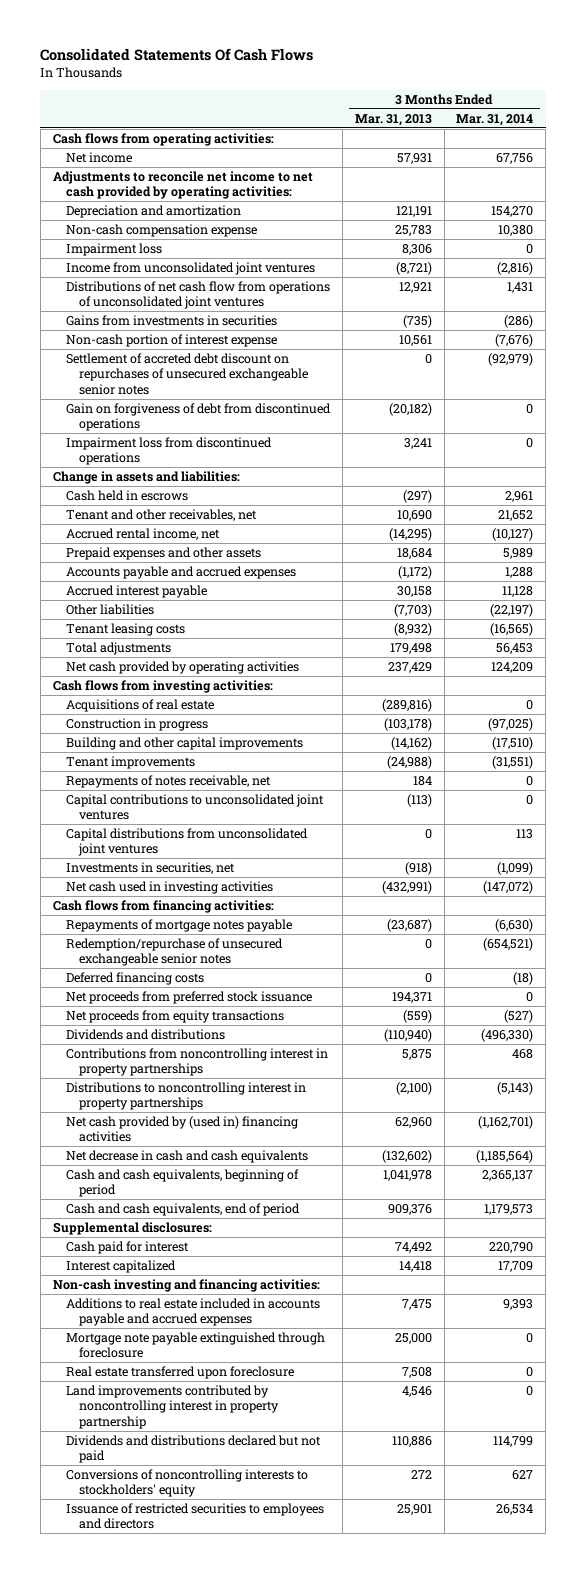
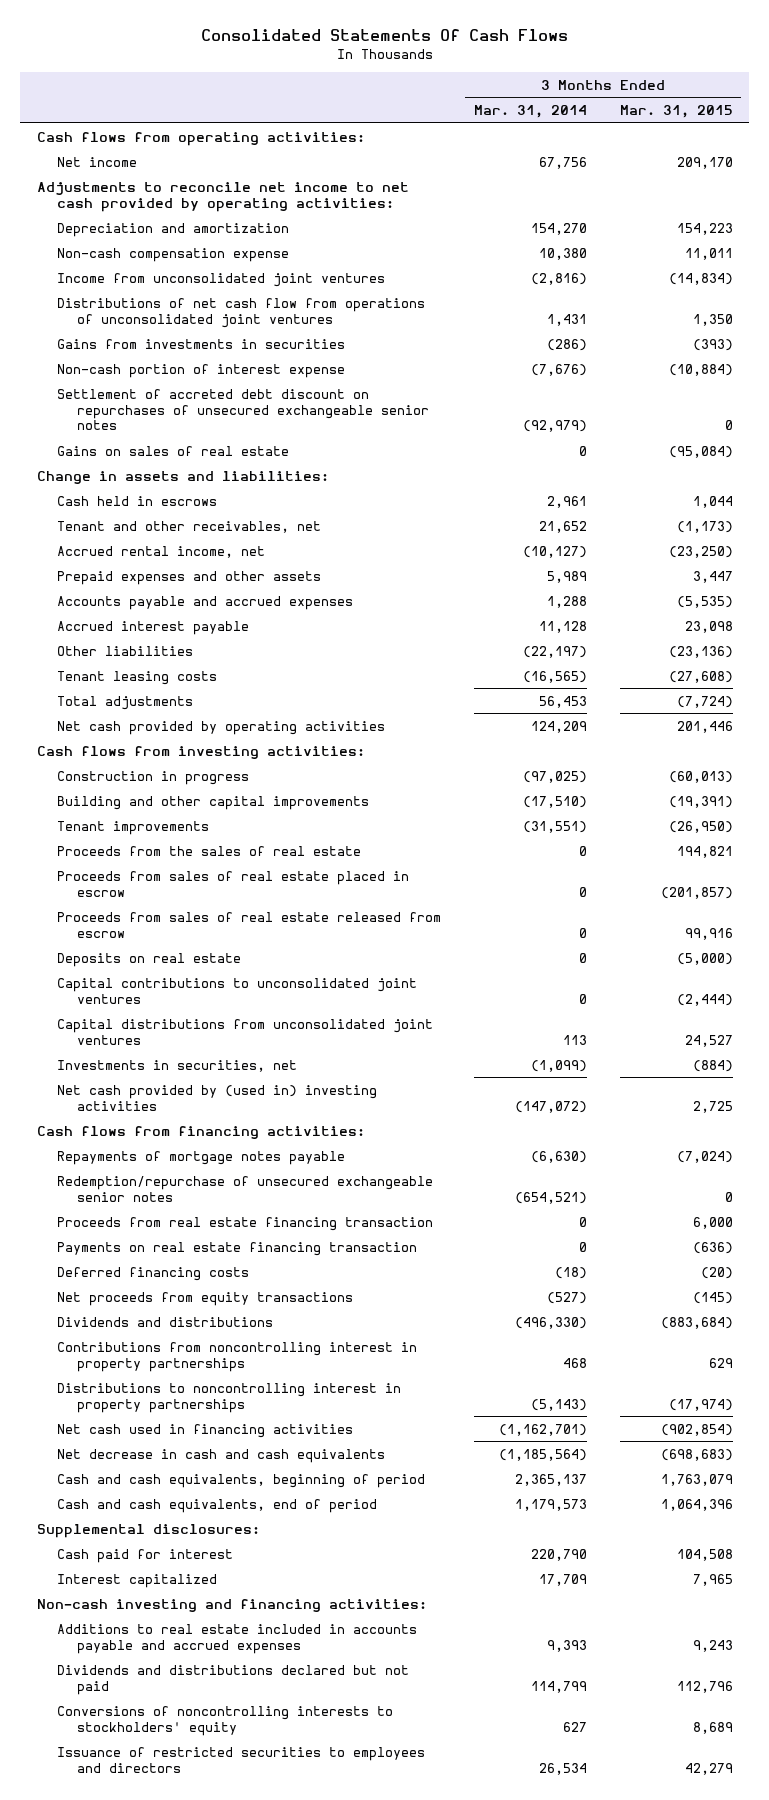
- | 3 Months Ended Mar. 31, 2013 | 3 Months Ended Mar. 31, 2014
+ | 3 Months Ended Mar. 31, 2014 | 3 Months Ended Mar. 31, 2015
- Impairment loss | 8,306 | 0
- Gain on forgiveness of debt from discontinued operations | (20,182) | 0
- Impairment loss from discontinued operations | 3,241 | 0
+ Gains on sales of real estate | 0 | (95,084)
- Acquisitions of real estate | (289,816) | 0
- Repayments of notes receivable, net | 184 | 0
+ Proceeds from the sales of real estate | 0 | 194,821
+ Proceeds from sales of real estate placed in escrow | 0 | (201,857)
+ Proceeds from sales of real estate released from escrow | 0 | 99,916
+ Deposits on real estate | 0 | (5,000)
- Net cash used in investing activities | (432,991) | (147,072)
+ Net cash provided by (used in) investing activities | (147,072) | 2,725
+ Proceeds from real estate financing transaction | 0 | 6,000
+ Payments on real estate financing transaction | 0 | (636)
- Net proceeds from preferred stock issuance | 194,371 | 0
- Net cash provided by (used in) financing activities | 62,960 | (1,162,701)
+ Net cash used in financing activities | (1,162,701) | (902,854)
- Mortgage note payable extinguished through foreclosure | 25,000 | 0
- Real estate transferred upon foreclosure | 7,508 | 0
- Land improvements contributed by noncontrolling interest in property partnership | 4,546 | 0

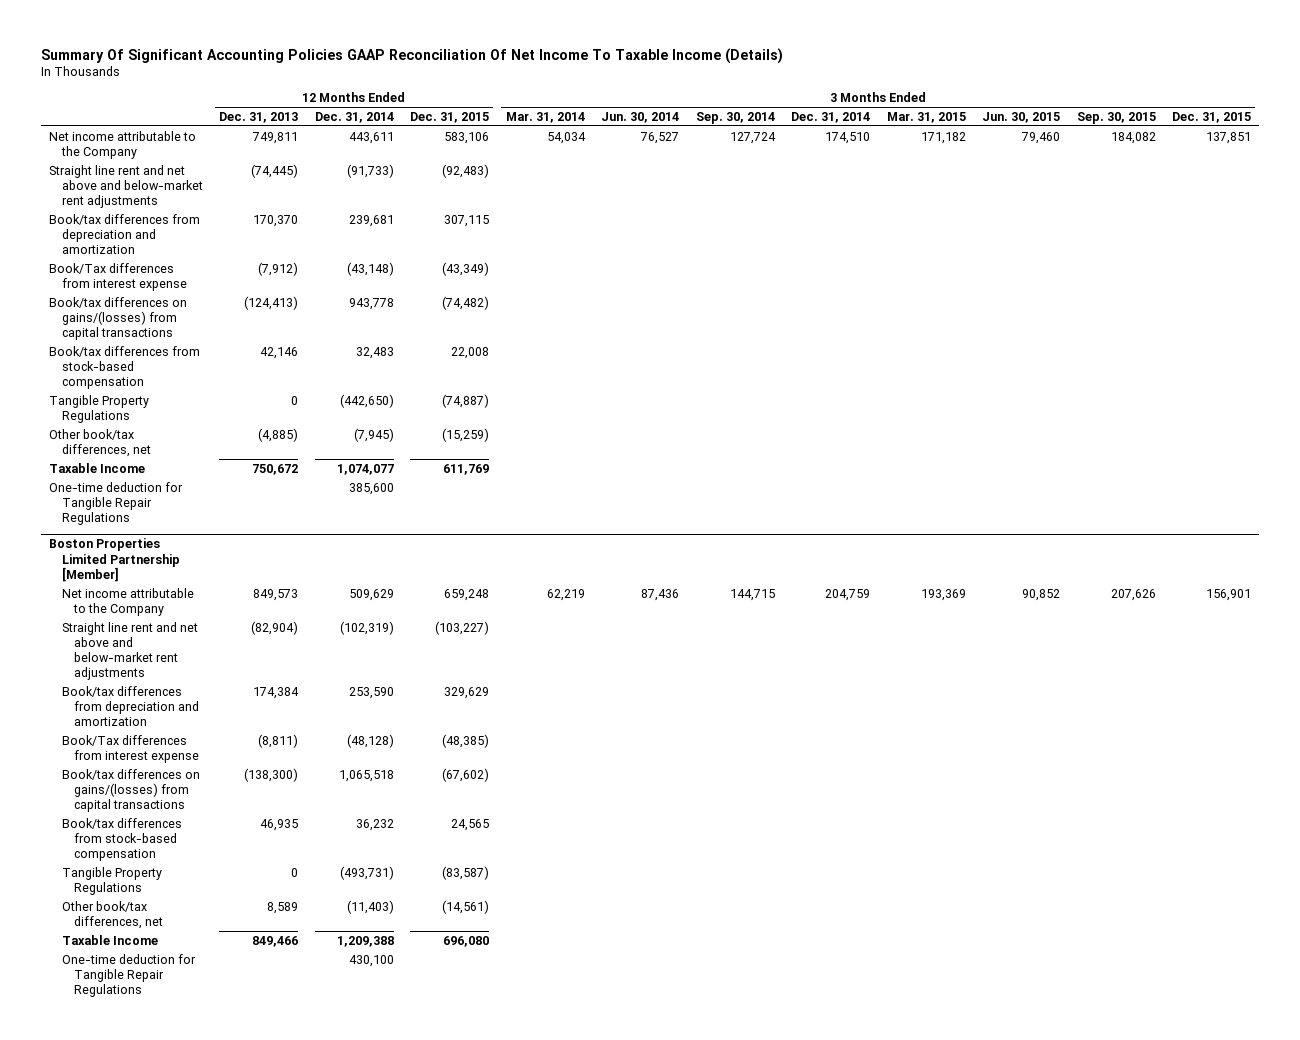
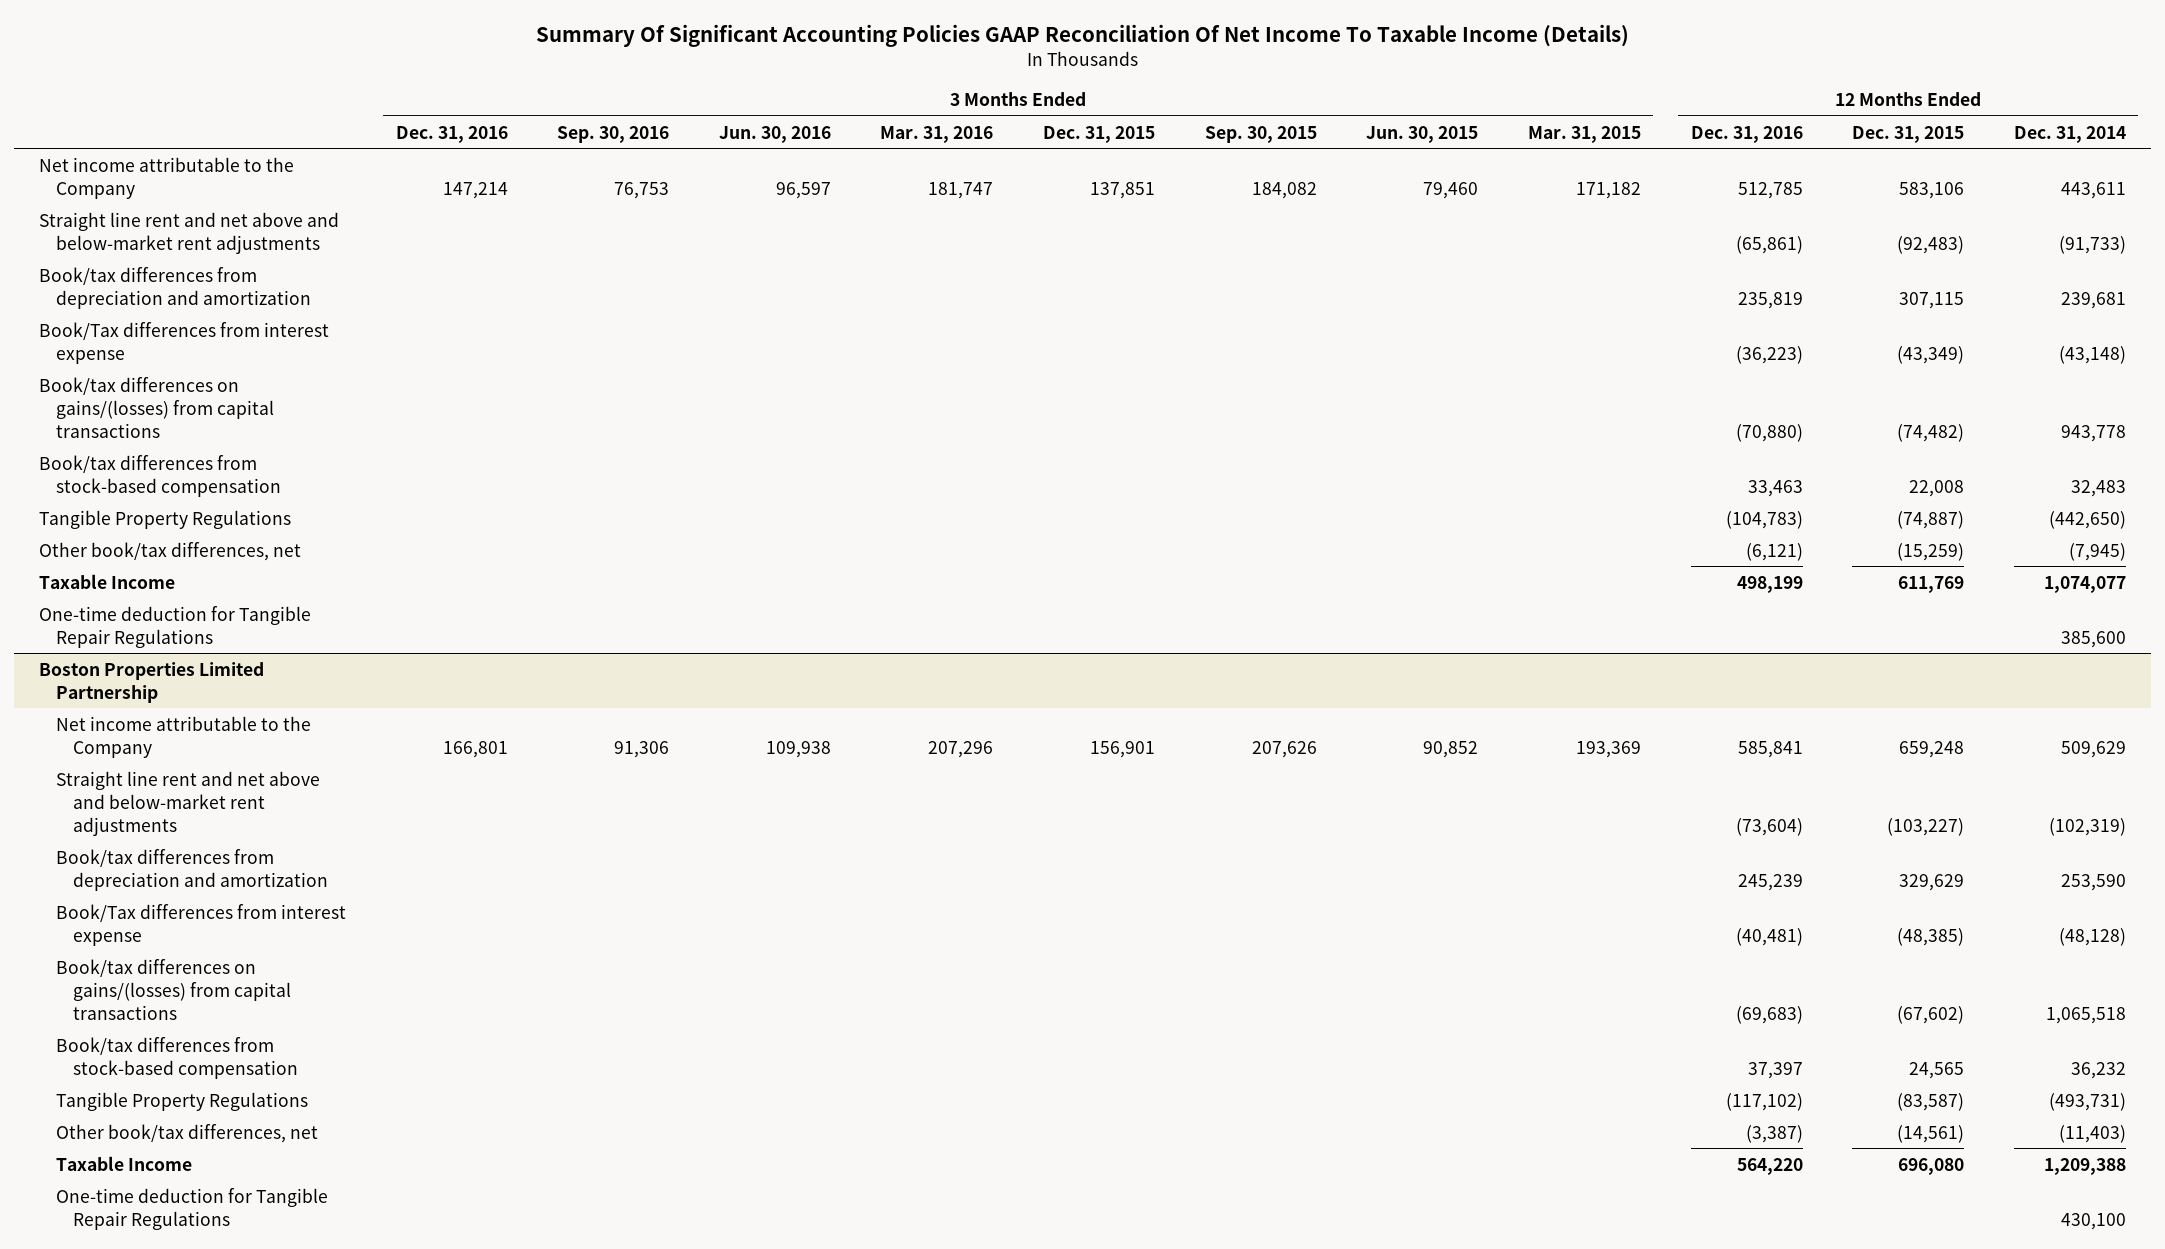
- | 12 Months Ended Dec. 31, 2013 | 12 Months Ended Dec. 31, 2014 | 12 Months Ended Dec. 31, 2015 | 3 Months Ended Mar. 31, 2014 | 3 Months Ended Jun. 30, 2014 | 3 Months Ended Sep. 30, 2014 | 3 Months Ended Dec. 31, 2014 | 3 Months Ended Mar. 31, 2015 | 3 Months Ended Jun. 30, 2015 | 3 Months Ended Sep. 30, 2015 | 3 Months Ended Dec. 31, 2015
+ | 3 Months Ended Dec. 31, 2016 | 3 Months Ended Sep. 30, 2016 | 3 Months Ended Jun. 30, 2016 | 3 Months Ended Mar. 31, 2016 | 3 Months Ended Dec. 31, 2015 | 3 Months Ended Sep. 30, 2015 | 3 Months Ended Jun. 30, 2015 | 3 Months Ended Mar. 31, 2015 | 12 Months Ended Dec. 31, 2016 | 12 Months Ended Dec. 31, 2015 | 12 Months Ended Dec. 31, 2014
- Boston Properties Limited Partnership [Member]
+ Boston Properties Limited Partnership

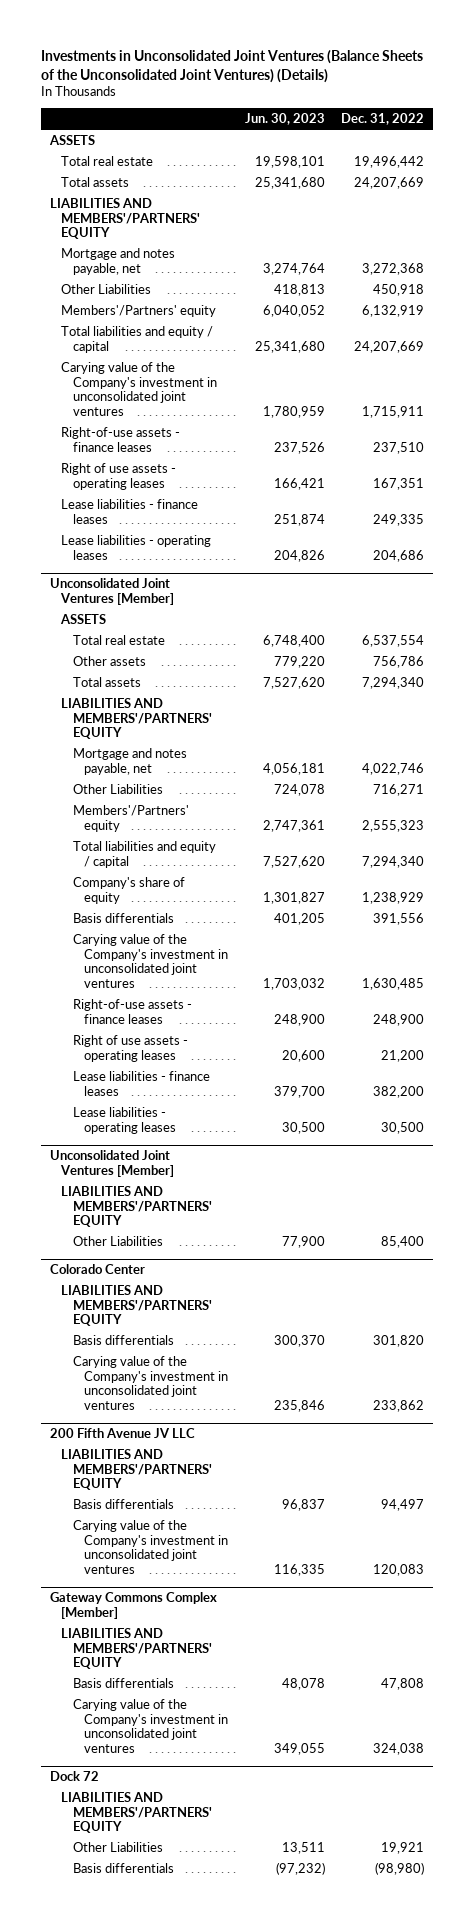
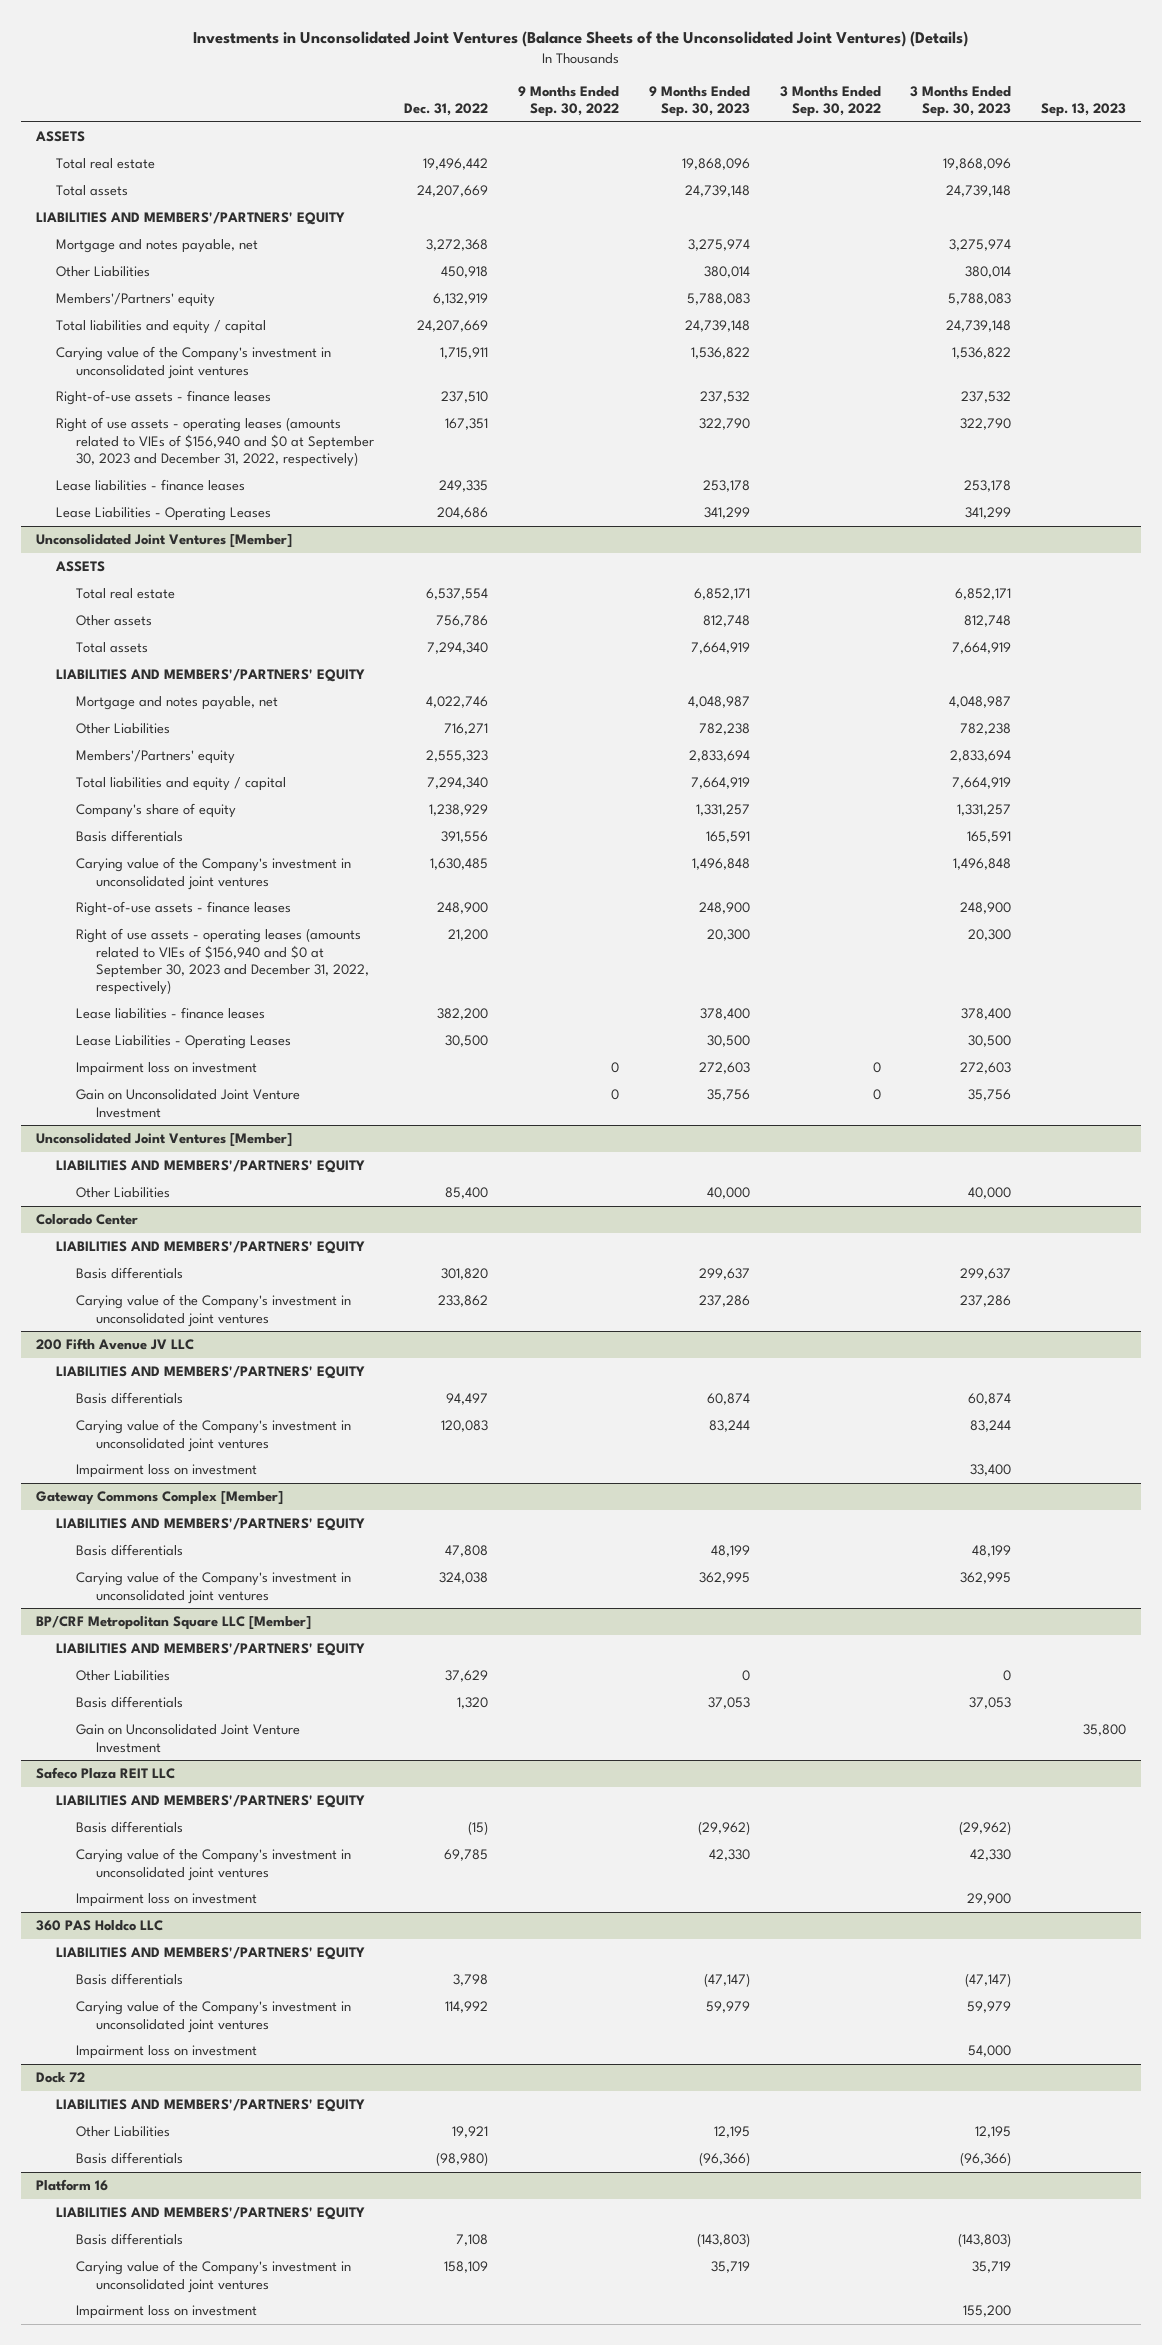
- | Jun. 30, 2023 | Dec. 31, 2022
+ | Dec. 31, 2022 | 9 Months Ended Sep. 30, 2022 | 9 Months Ended Sep. 30, 2023 | 3 Months Ended Sep. 30, 2022 | 3 Months Ended Sep. 30, 2023 | Sep. 13, 2023
- Right of use assets - operating leases | 166,421 | 167,351
+ Right of use assets - operating leases (amounts related to VIEs of $156,940 and $0 at September 30, 2023 and December 31, 2022, respectively) | 167,351 | | 322,790 | | 322,790 |
- Lease liabilities - operating leases | 204,826 | 204,686
+ Lease Liabilities - Operating Leases | 204,686 | | 341,299 | | 341,299 |
@ Unconsolidated Joint Ventures [Member]
- Right of use assets - operating leases | 20,600 | 21,200
+ Right of use assets - operating leases (amounts related to VIEs of $156,940 and $0 at September 30, 2023 and December 31, 2022, respectively) | 21,200 | | 20,300 | | 20,300 |
- Lease liabilities - operating leases | 30,500 | 30,500
+ Lease Liabilities - Operating Leases | 30,500 | | 30,500 | | 30,500 |
+ Impairment loss on investment | | 0 | 272,603 | 0 | 272,603 |
+ Gain on Unconsolidated Joint Venture Investment | | 0 | 35,756 | 0 | 35,756 |
@ 200 Fifth Avenue JV LLC
+ Impairment loss on investment | | | | | 33,400 |
+ BP/CRF Metropolitan Square LLC [Member]
+ LIABILITIES AND MEMBERS'/PARTNERS' EQUITY
+ Other Liabilities | 37,629 | | 0 | | 0 |
+ Basis differentials | 1,320 | | 37,053 | | 37,053 |
+ Gain on Unconsolidated Joint Venture Investment | | | | | | 35,800
+ Safeco Plaza REIT LLC
+ LIABILITIES AND MEMBERS'/PARTNERS' EQUITY
+ Basis differentials | (15) | | (29,962) | | (29,962) |
+ Carying value of the Company's investment in unconsolidated joint ventures | 69,785 | | 42,330 | | 42,330 |
+ Impairment loss on investment | | | | | 29,900 |
+ 360 PAS Holdco LLC
+ LIABILITIES AND MEMBERS'/PARTNERS' EQUITY
+ Basis differentials | 3,798 | | (47,147) | | (47,147) |
+ Carying value of the Company's investment in unconsolidated joint ventures | 114,992 | | 59,979 | | 59,979 |
+ Impairment loss on investment | | | | | 54,000 |
+ Platform 16
+ LIABILITIES AND MEMBERS'/PARTNERS' EQUITY
+ Basis differentials | 7,108 | | (143,803) | | (143,803) |
+ Carying value of the Company's investment in unconsolidated joint ventures | 158,109 | | 35,719 | | 35,719 |
+ Impairment loss on investment | | | | | 155,200 |

